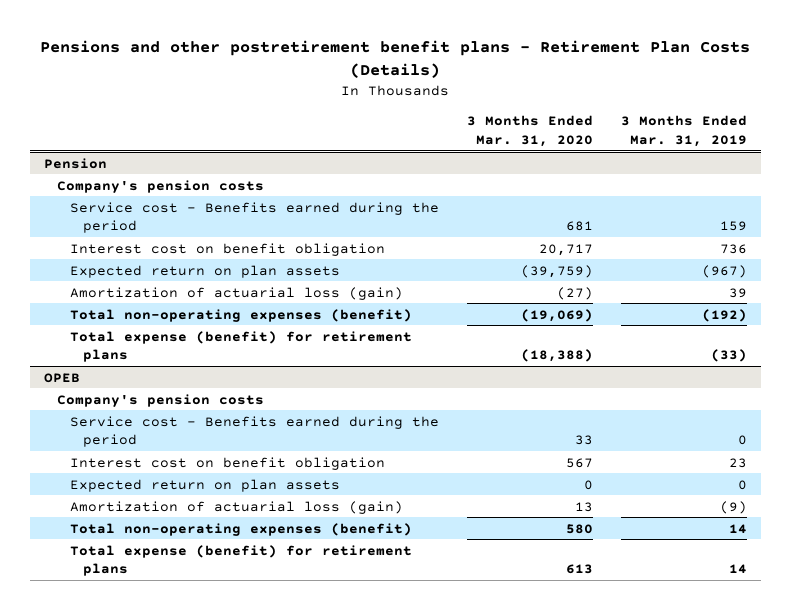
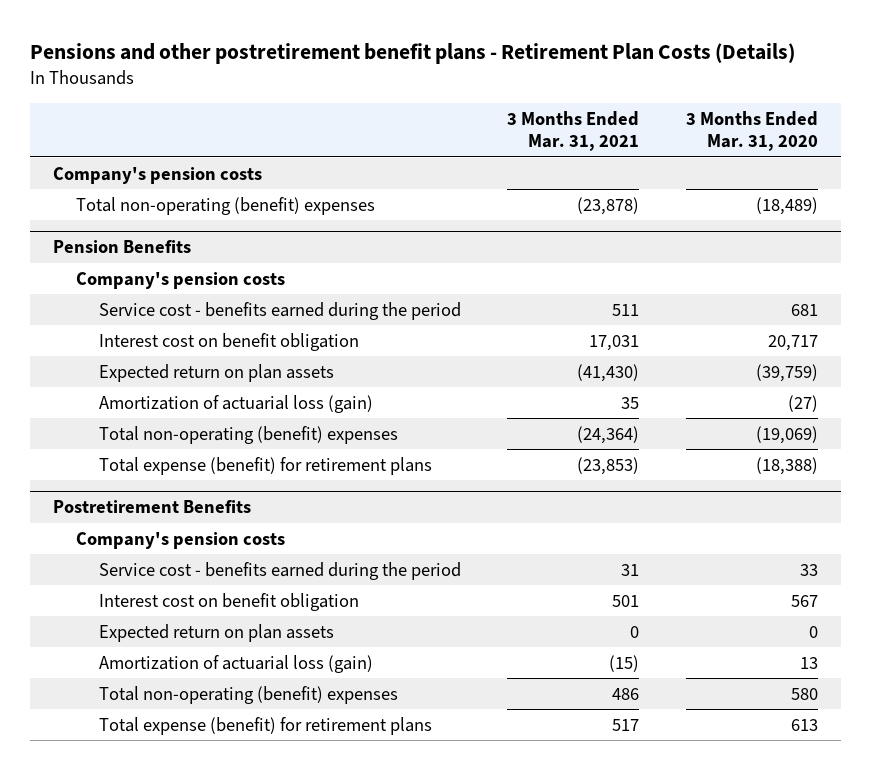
- | 3 Months Ended Mar. 31, 2020 | 3 Months Ended Mar. 31, 2019
+ | 3 Months Ended Mar. 31, 2021 | 3 Months Ended Mar. 31, 2020
- Pension
- Service cost - Benefits earned during the period | 681 | 159
+ Total non-operating (benefit) expenses | (23,878) | (18,489)
+ Pension Benefits
+ Company's pension costs
+ Service cost - benefits earned during the period | 511 | 681
- Total non-operating expenses (benefit) | (19,069) | (192)
+ Total non-operating (benefit) expenses | (24,364) | (19,069)
- OPEB
+ Postretirement Benefits
- Service cost - Benefits earned during the period | 33 | 0
+ Service cost - benefits earned during the period | 31 | 33
- Total non-operating expenses (benefit) | 580 | 14
+ Total non-operating (benefit) expenses | 486 | 580

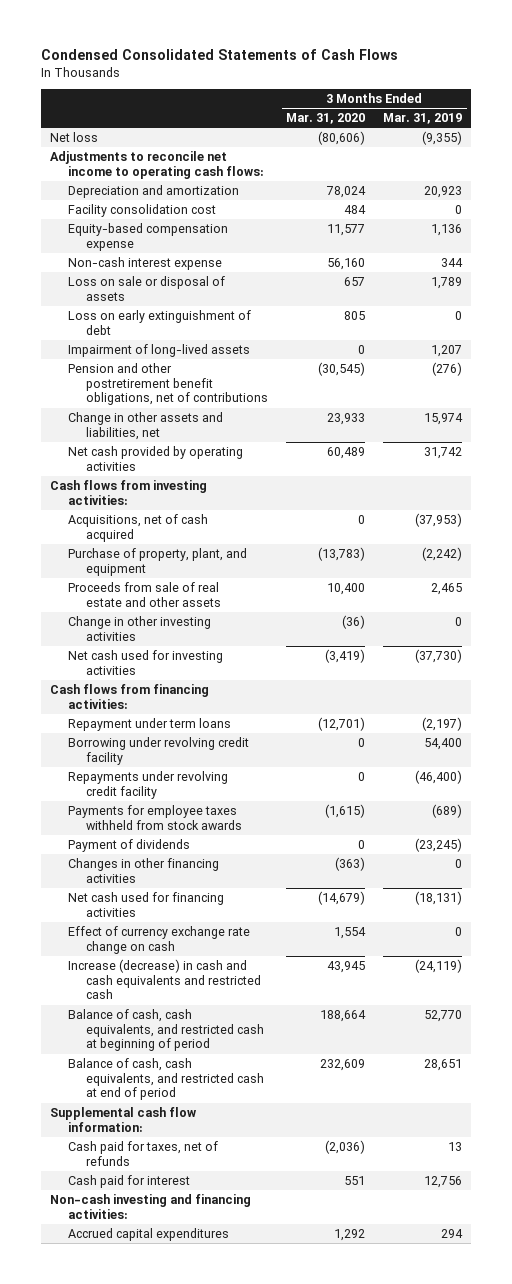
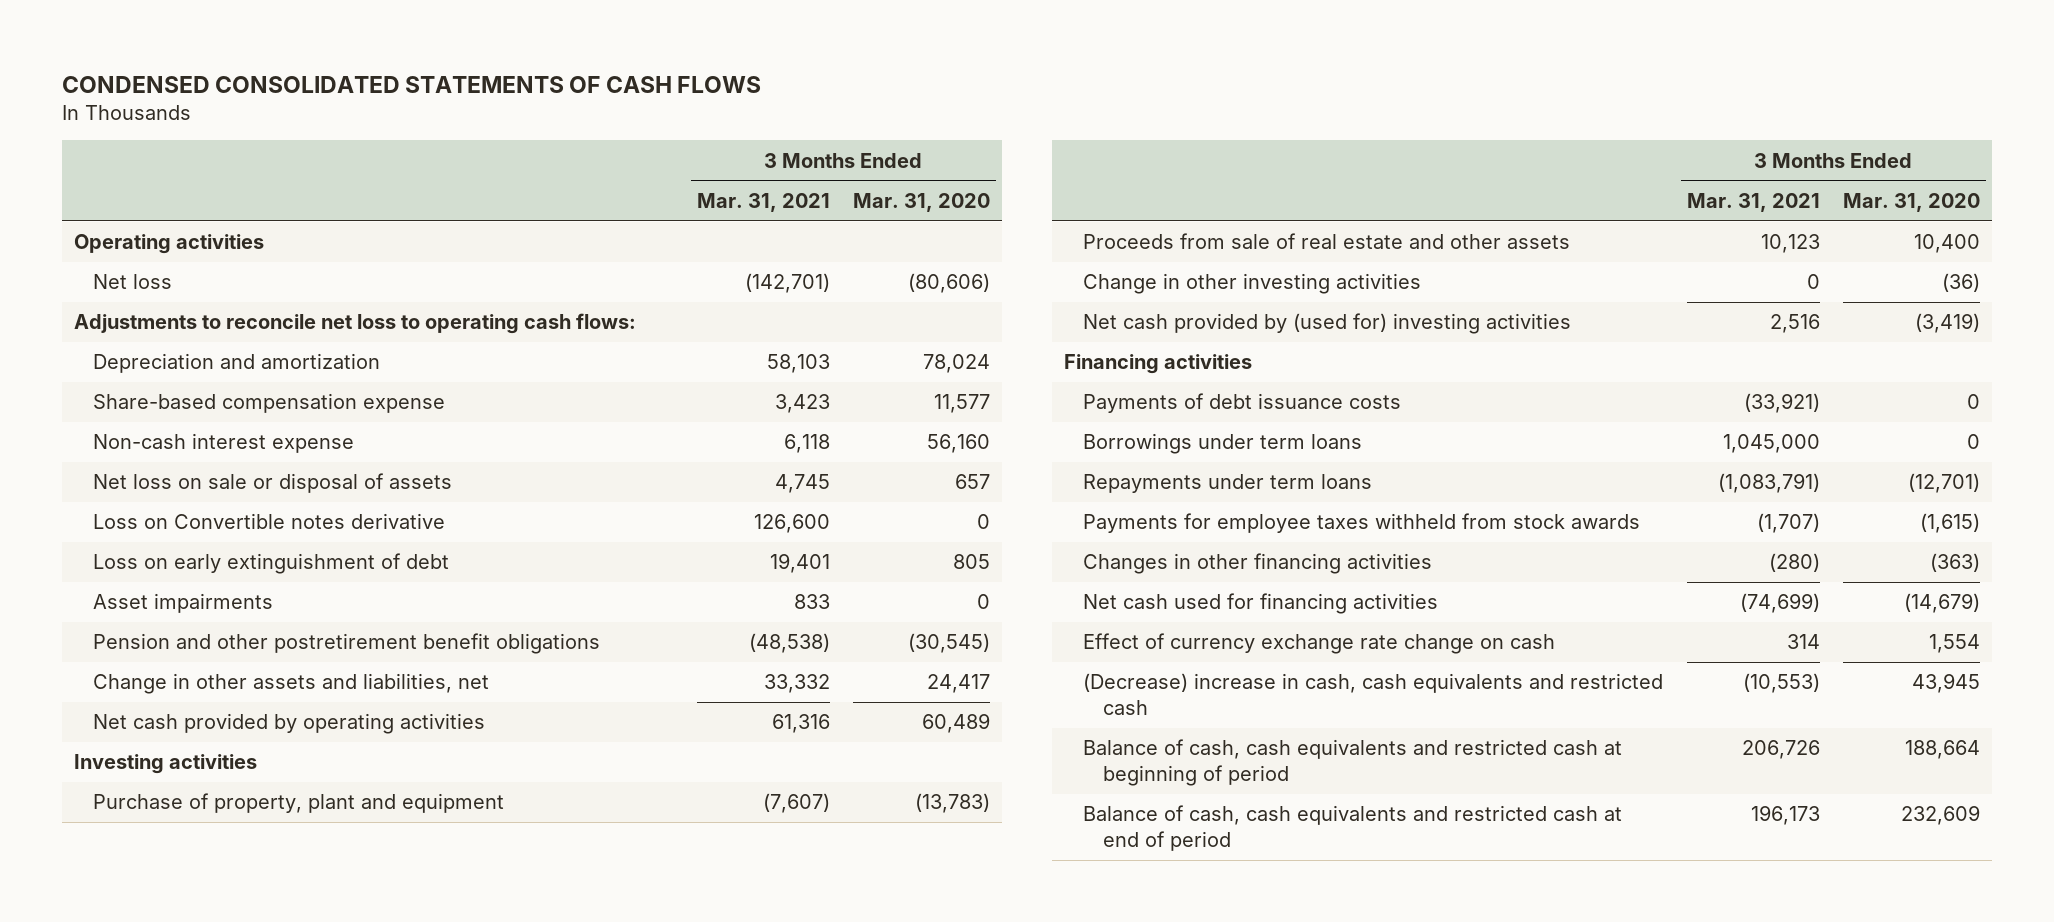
- Condensed Consolidated Statements of Cash Flows
+ CONDENSED CONSOLIDATED STATEMENTS OF CASH FLOWS
- | 3 Months Ended Mar. 31, 2020 | 3 Months Ended Mar. 31, 2019
+ | 3 Months Ended Mar. 31, 2021 | 3 Months Ended Mar. 31, 2020
+ Operating activities
- Adjustments to reconcile net income to operating cash flows:
+ Adjustments to reconcile net loss to operating cash flows:
- Facility consolidation cost | 484 | 0
- Equity-based compensation expense | 11,577 | 1,136
+ Share-based compensation expense | 3,423 | 11,577
- Loss on sale or disposal of assets | 657 | 1,789
+ Net loss on sale or disposal of assets | 4,745 | 657
+ Loss on Convertible notes derivative | 126,600 | 0
- Impairment of long-lived assets | 0 | 1,207
- Pension and other postretirement benefit obligations, net of contributions | (30,545) | (276)
- Change in other assets and liabilities, net | 23,933 | 15,974
+ Asset impairments | 833 | 0
+ Pension and other postretirement benefit obligations | (48,538) | (30,545)
+ Change in other assets and liabilities, net | 33,332 | 24,417
- Cash flows from investing activities:
- Acquisitions, net of cash acquired | 0 | (37,953)
- Purchase of property, plant, and equipment | (13,783) | (2,242)
+ Investing activities
+ Purchase of property, plant and equipment | (7,607) | (13,783)
- Net cash used for investing activities | (3,419) | (37,730)
- Cash flows from financing activities:
- Repayment under term loans | (12,701) | (2,197)
- Borrowing under revolving credit facility | 0 | 54,400
- Repayments under revolving credit facility | 0 | (46,400)
+ Net cash provided by (used for) investing activities | 2,516 | (3,419)
+ Financing activities
+ Payments of debt issuance costs | (33,921) | 0
+ Borrowings under term loans | 1,045,000 | 0
+ Repayments under term loans | (1,083,791) | (12,701)
- Payment of dividends | 0 | (23,245)
- Increase (decrease) in cash and cash equivalents and restricted cash | 43,945 | (24,119)
- Balance of cash, cash equivalents, and restricted cash at beginning of period | 188,664 | 52,770
- Balance of cash, cash equivalents, and restricted cash at end of period | 232,609 | 28,651
- Supplemental cash flow information:
- Cash paid for taxes, net of refunds | (2,036) | 13
- Cash paid for interest | 551 | 12,756
- Non-cash investing and financing activities:
- Accrued capital expenditures | 1,292 | 294
+ (Decrease) increase in cash, cash equivalents and restricted cash | (10,553) | 43,945
+ Balance of cash, cash equivalents and restricted cash at beginning of period | 206,726 | 188,664
+ Balance of cash, cash equivalents and restricted cash at end of period | 196,173 | 232,609

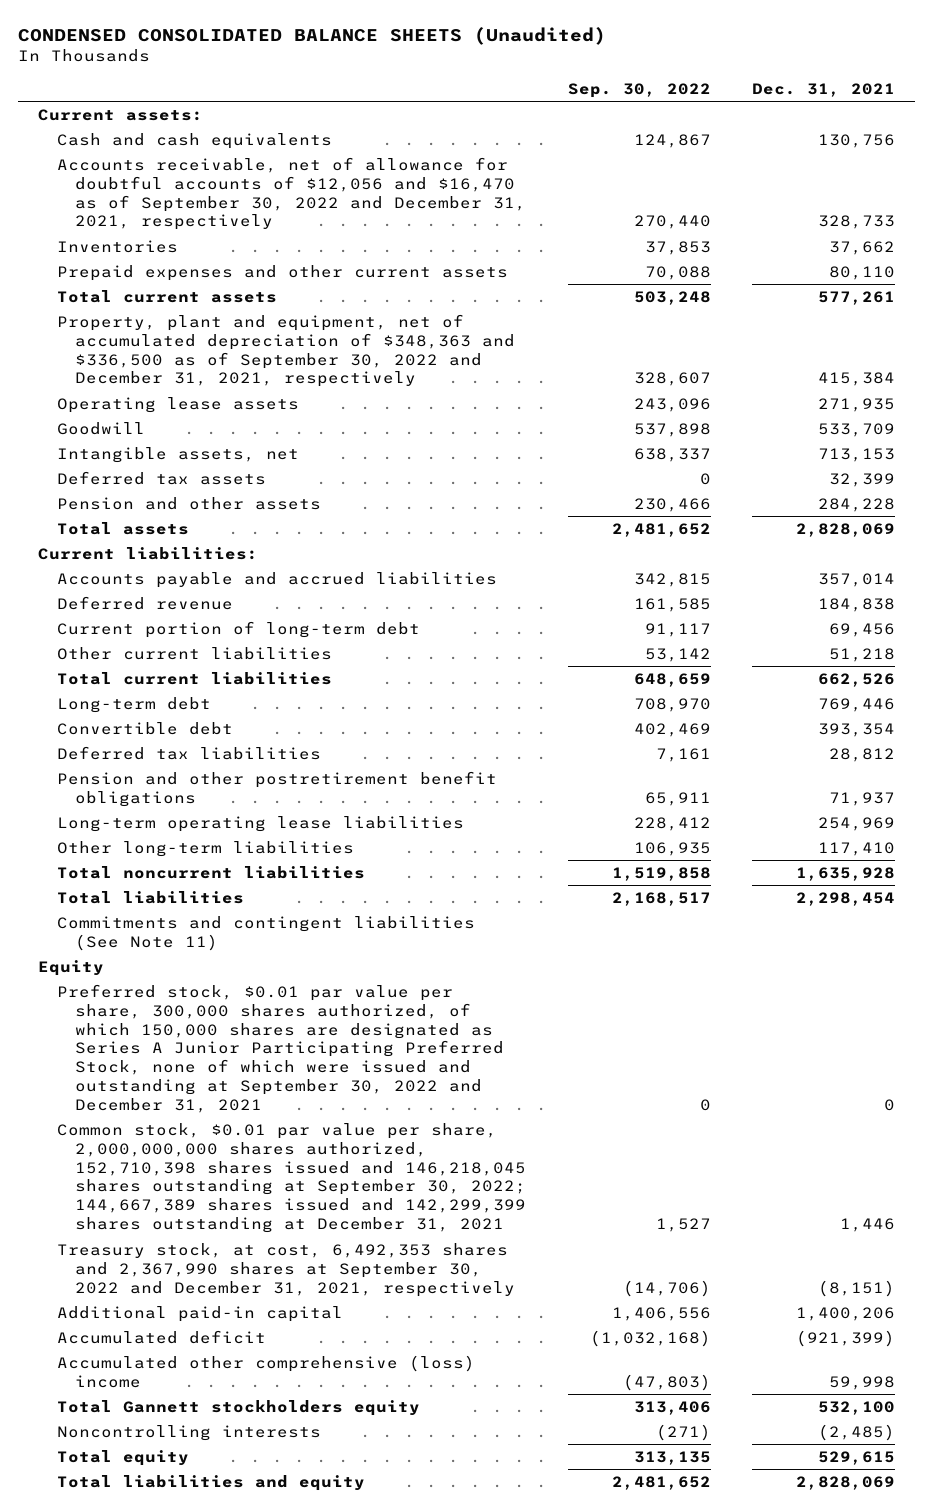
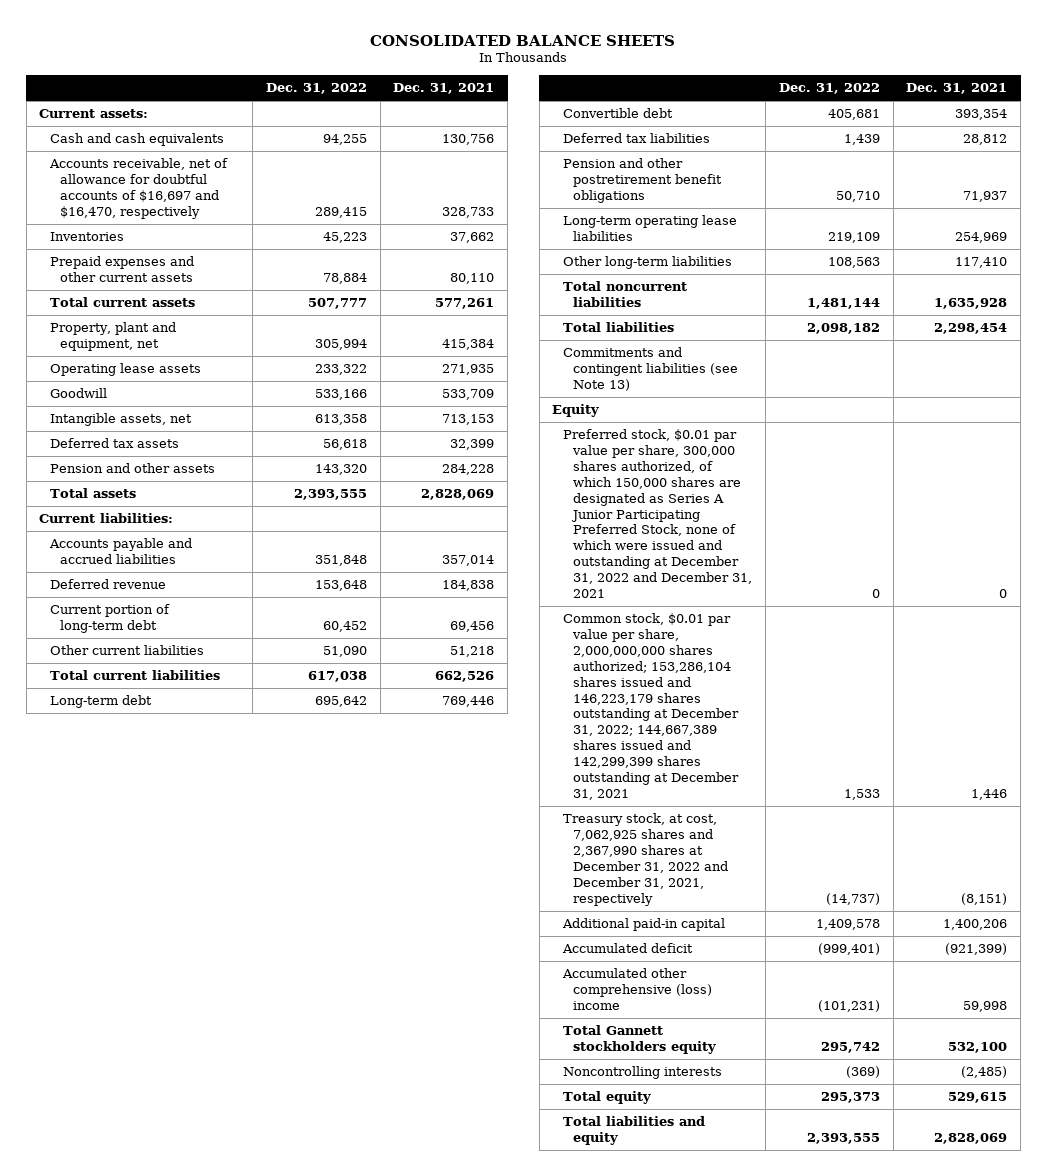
- CONDENSED CONSOLIDATED BALANCE SHEETS (Unaudited)
+ CONSOLIDATED BALANCE SHEETS
- | Sep. 30, 2022 | Dec. 31, 2021
+ | Dec. 31, 2022 | Dec. 31, 2021
- Accounts receivable, net of allowance for doubtful accounts of $12,056 and $16,470 as of September 30, 2022 and December 31, 2021, respectively | 270,440 | 328,733
+ Accounts receivable, net of allowance for doubtful accounts of $16,697 and $16,470, respectively | 289,415 | 328,733
- Property, plant and equipment, net of accumulated depreciation of $348,363 and $336,500 as of September 30, 2022 and December 31, 2021, respectively | 328,607 | 415,384
+ Property, plant and equipment, net | 305,994 | 415,384
- Commitments and contingent liabilities (See Note 11)
+ Commitments and contingent liabilities (see Note 13)
- Preferred stock, $0.01 par value per share, 300,000 shares authorized, of which 150,000 shares are designated as Series A Junior Participating Preferred Stock, none of which were issued and outstanding at September 30, 2022 and December 31, 2021 | 0 | 0
- Common stock, $0.01 par value per share, 2,000,000,000 shares authorized, 152,710,398 shares issued and 146,218,045 shares outstanding at September 30, 2022; 144,667,389 shares issued and 142,299,399 shares outstanding at December 31, 2021 | 1,527 | 1,446
- Treasury stock, at cost, 6,492,353 shares and 2,367,990 shares at September 30, 2022 and December 31, 2021, respectively | (14,706) | (8,151)
+ Preferred stock, $0.01 par value per share, 300,000 shares authorized, of which 150,000 shares are designated as Series A Junior Participating Preferred Stock, none of which were issued and outstanding at December 31, 2022 and December 31, 2021 | 0 | 0
+ Common stock, $0.01 par value per share, 2,000,000,000 shares authorized; 153,286,104 shares issued and 146,223,179 shares outstanding at December 31, 2022; 144,667,389 shares issued and 142,299,399 shares outstanding at December 31, 2021 | 1,533 | 1,446
+ Treasury stock, at cost, 7,062,925 shares and 2,367,990 shares at December 31, 2022 and December 31, 2021, respectively | (14,737) | (8,151)

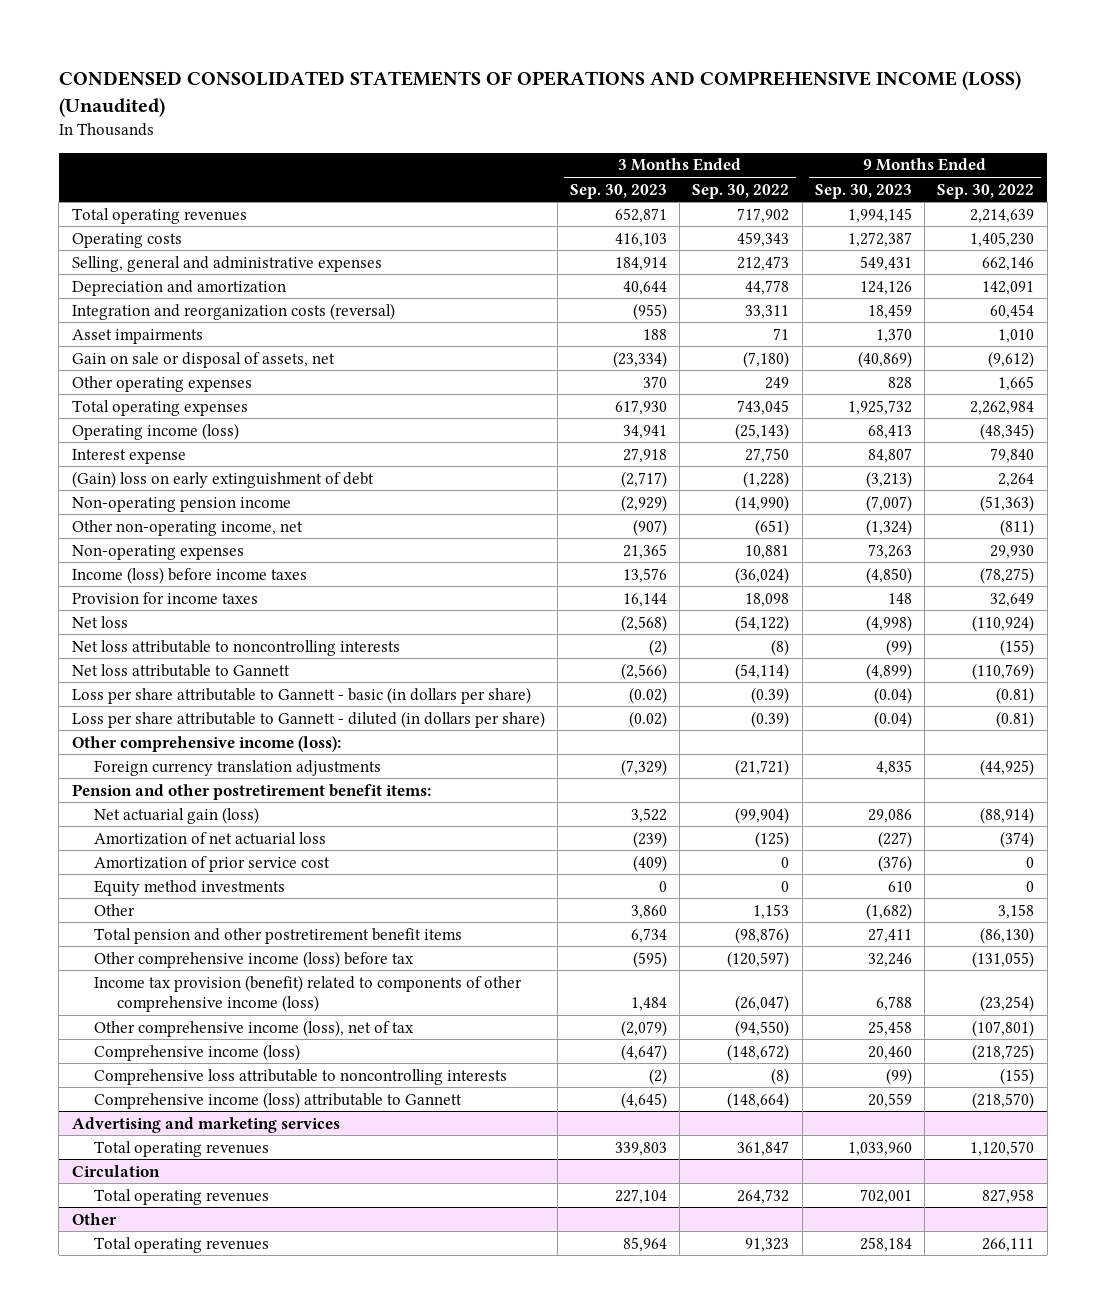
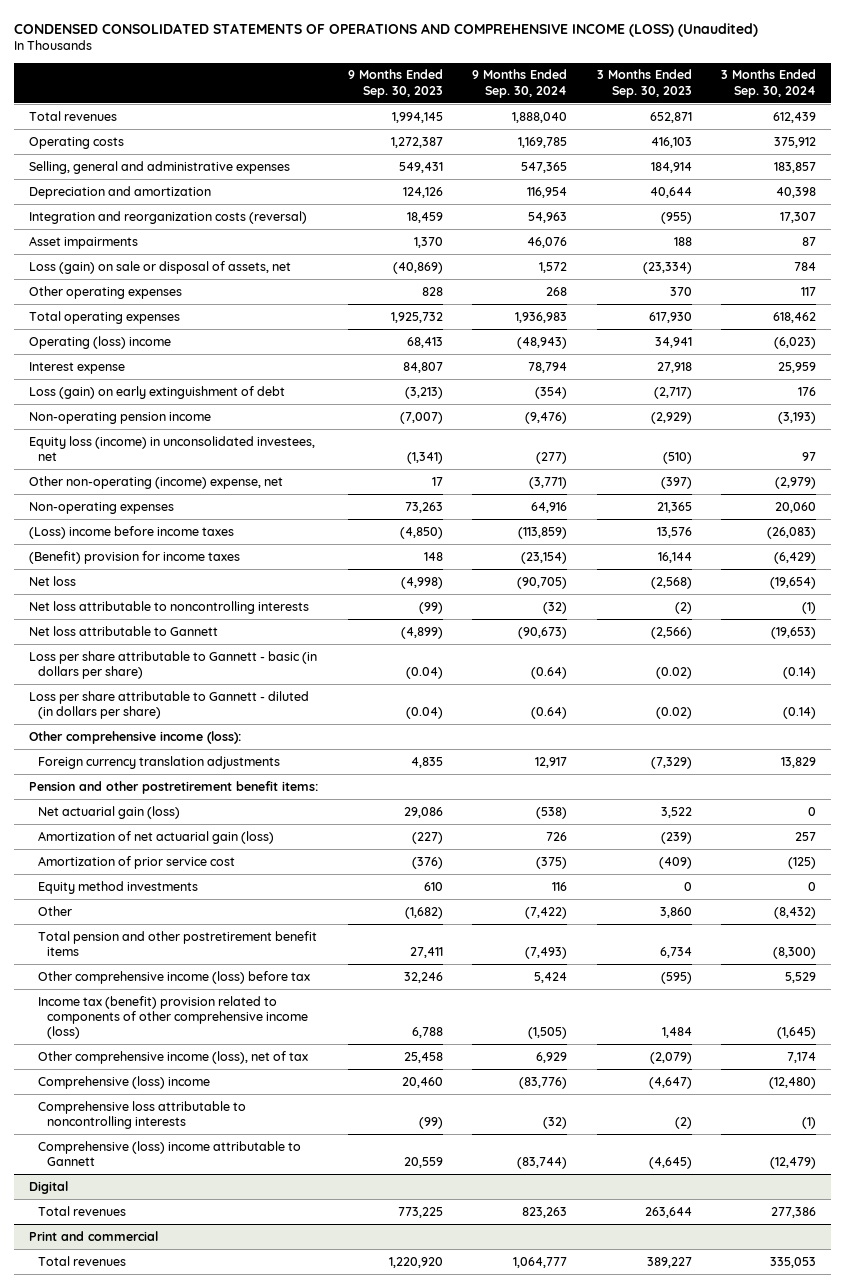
- | 3 Months Ended Sep. 30, 2023 | 3 Months Ended Sep. 30, 2022 | 9 Months Ended Sep. 30, 2023 | 9 Months Ended Sep. 30, 2022
+ | 9 Months Ended Sep. 30, 2023 | 9 Months Ended Sep. 30, 2024 | 3 Months Ended Sep. 30, 2023 | 3 Months Ended Sep. 30, 2024
- Total operating revenues | 652,871 | 717,902 | 1,994,145 | 2,214,639
+ Total revenues | 1,994,145 | 1,888,040 | 652,871 | 612,439
- Gain on sale or disposal of assets, net | (23,334) | (7,180) | (40,869) | (9,612)
+ Loss (gain) on sale or disposal of assets, net | (40,869) | 1,572 | (23,334) | 784
- Operating income (loss) | 34,941 | (25,143) | 68,413 | (48,345)
+ Operating (loss) income | 68,413 | (48,943) | 34,941 | (6,023)
- (Gain) loss on early extinguishment of debt | (2,717) | (1,228) | (3,213) | 2,264
+ Loss (gain) on early extinguishment of debt | (3,213) | (354) | (2,717) | 176
- Other non-operating income, net | (907) | (651) | (1,324) | (811)
+ Equity loss (income) in unconsolidated investees, net | (1,341) | (277) | (510) | 97
+ Other non-operating (income) expense, net | 17 | (3,771) | (397) | (2,979)
- Income (loss) before income taxes | 13,576 | (36,024) | (4,850) | (78,275)
- Provision for income taxes | 16,144 | 18,098 | 148 | 32,649
+ (Loss) income before income taxes | (4,850) | (113,859) | 13,576 | (26,083)
+ (Benefit) provision for income taxes | 148 | (23,154) | 16,144 | (6,429)
- Amortization of net actuarial loss | (239) | (125) | (227) | (374)
+ Amortization of net actuarial gain (loss) | (227) | 726 | (239) | 257
- Income tax provision (benefit) related to components of other comprehensive income (loss) | 1,484 | (26,047) | 6,788 | (23,254)
+ Income tax (benefit) provision related to components of other comprehensive income (loss) | 6,788 | (1,505) | 1,484 | (1,645)
- Comprehensive income (loss) | (4,647) | (148,672) | 20,460 | (218,725)
+ Comprehensive (loss) income | 20,460 | (83,776) | (4,647) | (12,480)
- Comprehensive income (loss) attributable to Gannett | (4,645) | (148,664) | 20,559 | (218,570)
- Advertising and marketing services
- Total operating revenues | 339,803 | 361,847 | 1,033,960 | 1,120,570
- Circulation
- Total operating revenues | 227,104 | 264,732 | 702,001 | 827,958
- Other
- Total operating revenues | 85,964 | 91,323 | 258,184 | 266,111
+ Comprehensive (loss) income attributable to Gannett | 20,559 | (83,744) | (4,645) | (12,479)
+ Digital
+ Total revenues | 773,225 | 823,263 | 263,644 | 277,386
+ Print and commercial
+ Total revenues | 1,220,920 | 1,064,777 | 389,227 | 335,053

